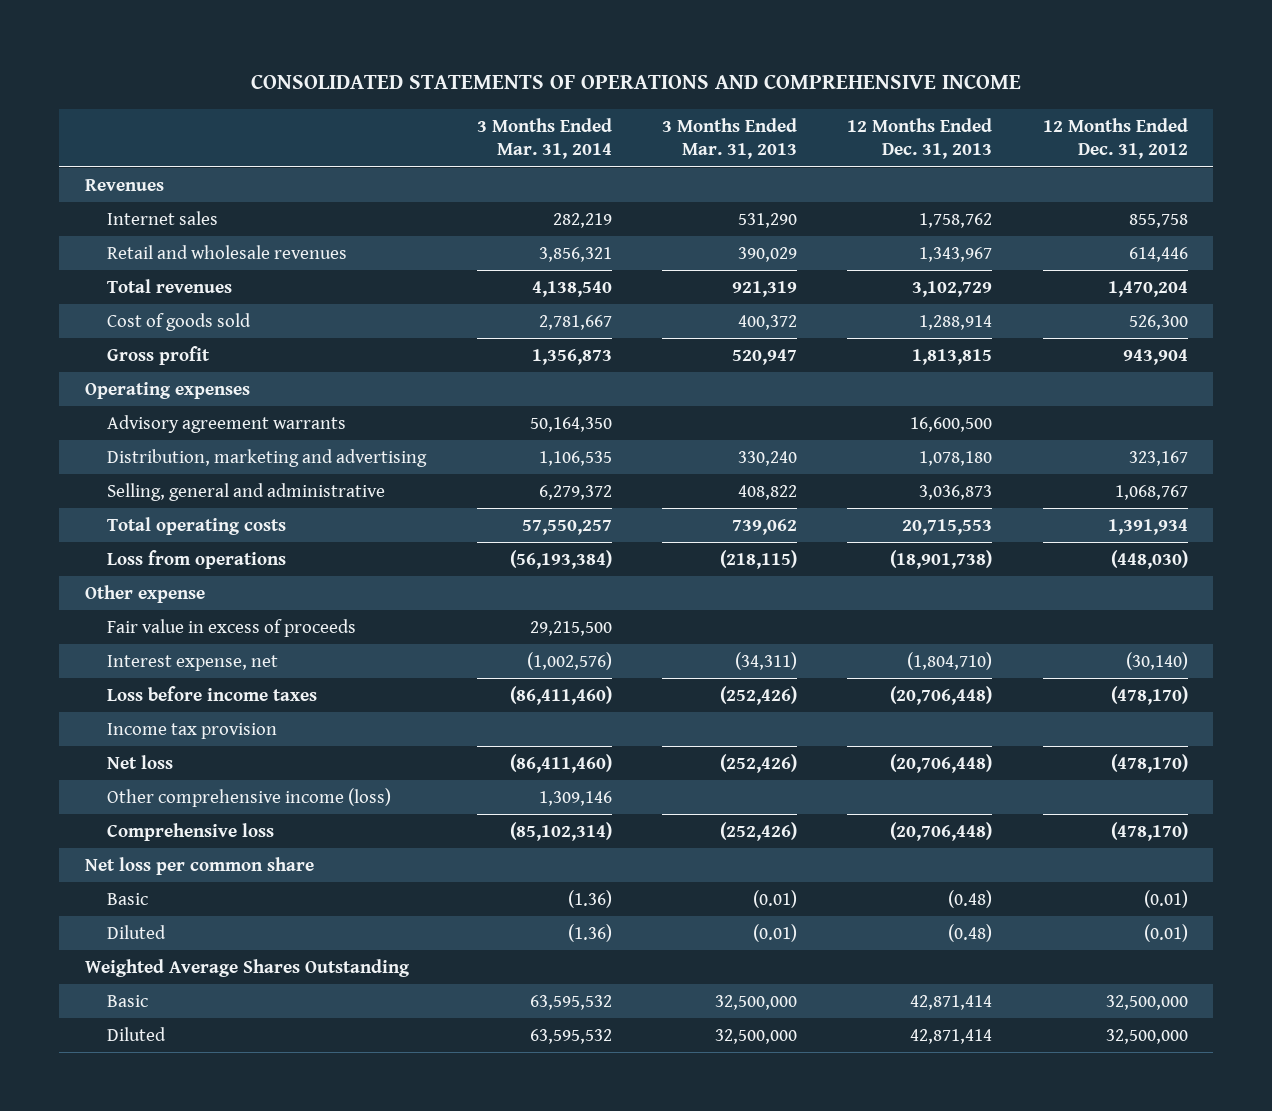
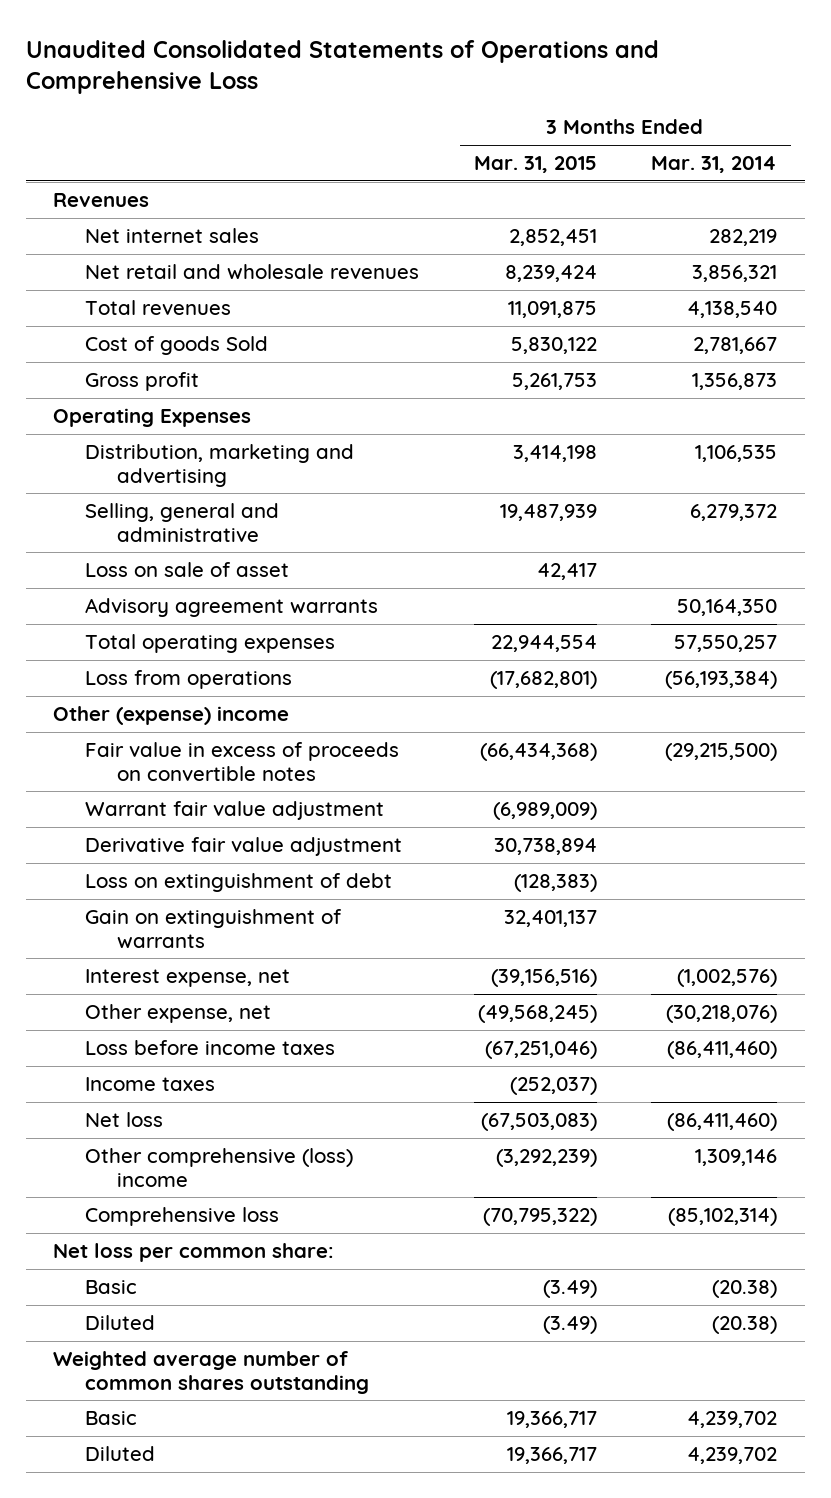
- CONSOLIDATED STATEMENTS OF OPERATIONS AND COMPREHENSIVE INCOME
+ Unaudited Consolidated Statements of Operations and Comprehensive Loss
- | 3 Months Ended Mar. 31, 2014 | 3 Months Ended Mar. 31, 2013 | 12 Months Ended Dec. 31, 2013 | 12 Months Ended Dec. 31, 2012
+ | 3 Months Ended Mar. 31, 2015 | 3 Months Ended Mar. 31, 2014
- Internet sales | 282,219 | 531,290 | 1,758,762 | 855,758
- Retail and wholesale revenues | 3,856,321 | 390,029 | 1,343,967 | 614,446
+ Net internet sales | 2,852,451 | 282,219
+ Net retail and wholesale revenues | 8,239,424 | 3,856,321
- Cost of goods sold | 2,781,667 | 400,372 | 1,288,914 | 526,300
+ Cost of goods Sold | 5,830,122 | 2,781,667
- Operating expenses
+ Operating Expenses
- Total operating costs | 57,550,257 | 739,062 | 20,715,553 | 1,391,934
+ Loss on sale of asset | 42,417 |
moved down: Advisory agreement warrants | | 50,164,350
+ Total operating expenses | 22,944,554 | 57,550,257
- Other expense
- Fair value in excess of proceeds | 29,215,500 | | |
+ Other (expense) income
+ Fair value in excess of proceeds on convertible notes | (66,434,368) | (29,215,500)
+ Warrant fair value adjustment | (6,989,009) |
+ Derivative fair value adjustment | 30,738,894 |
+ Loss on extinguishment of debt | (128,383) |
+ Gain on extinguishment of warrants | 32,401,137 |
+ Other expense, net | (49,568,245) | (30,218,076)
- Income tax provision
+ Income taxes | (252,037) |
- Other comprehensive income (loss) | 1,309,146 | | |
+ Other comprehensive (loss) income | (3,292,239) | 1,309,146
- Net loss per common share
- Basic | (1.36) | (0.01) | (0.48) | (0.01)
- Diluted | (1.36) | (0.01) | (0.48) | (0.01)
- Weighted Average Shares Outstanding
- Basic | 63,595,532 | 32,500,000 | 42,871,414 | 32,500,000
- Diluted | 63,595,532 | 32,500,000 | 42,871,414 | 32,500,000
+ Net loss per common share:
+ Basic | (3.49) | (20.38)
+ Diluted | (3.49) | (20.38)
+ Weighted average number of common shares outstanding
+ Basic | 19,366,717 | 4,239,702
+ Diluted | 19,366,717 | 4,239,702

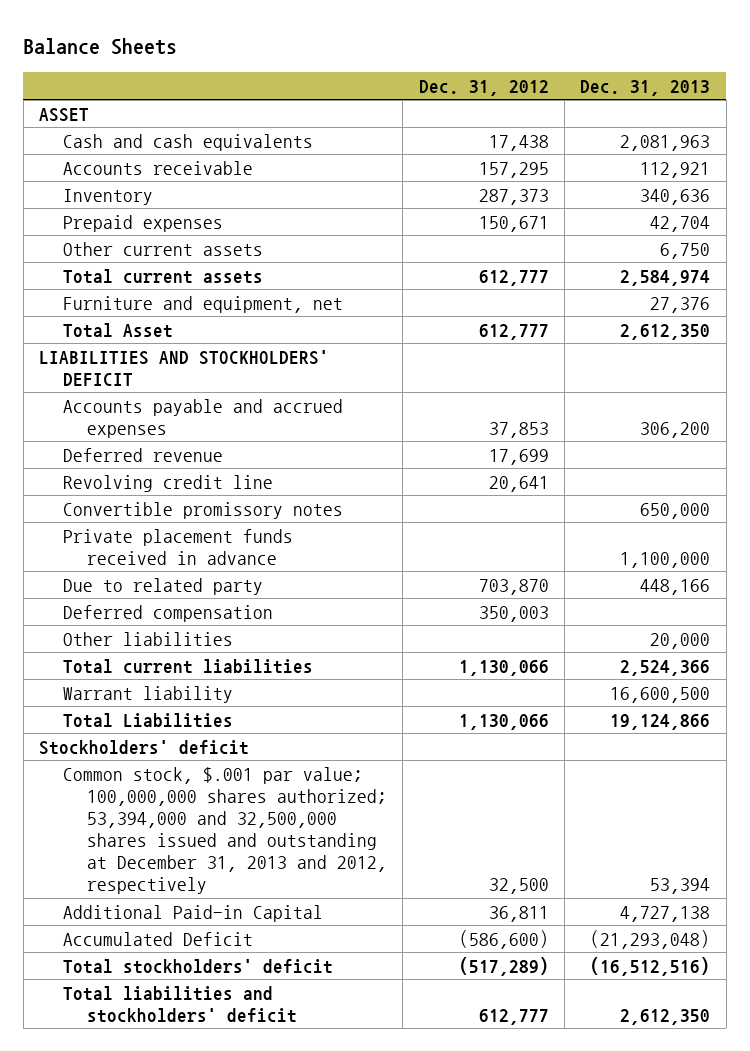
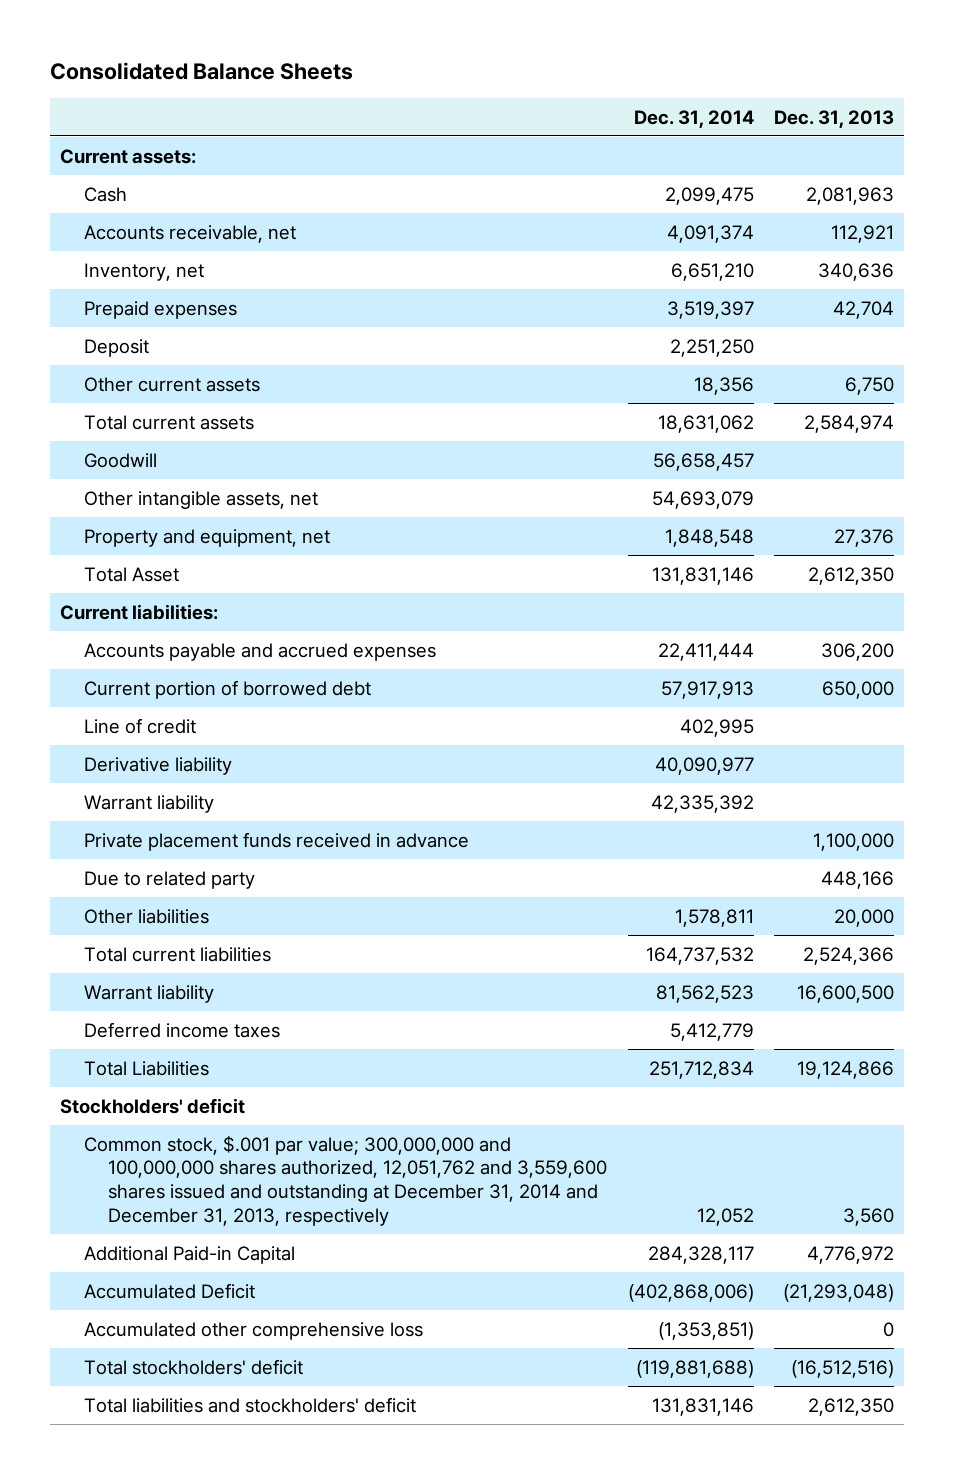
- Balance Sheets
+ Consolidated Balance Sheets
- | Dec. 31, 2012 | Dec. 31, 2013
+ | Dec. 31, 2014 | Dec. 31, 2013
- ASSET
- Cash and cash equivalents | 17,438 | 2,081,963
- Accounts receivable | 157,295 | 112,921
- Inventory | 287,373 | 340,636
+ Current assets:
+ Cash | 2,099,475 | 2,081,963
+ Accounts receivable, net | 4,091,374 | 112,921
+ Inventory, net | 6,651,210 | 340,636
+ Deposit | 2,251,250 |
- Furniture and equipment, net | | 27,376
+ Goodwill | 56,658,457 |
+ Other intangible assets, net | 54,693,079 |
+ Property and equipment, net | 1,848,548 | 27,376
- LIABILITIES AND STOCKHOLDERS' DEFICIT
+ Current liabilities:
- Deferred revenue | 17,699 |
- Revolving credit line | 20,641 |
- Convertible promissory notes | | 650,000
+ Current portion of borrowed debt | 57,917,913 | 650,000
+ Line of credit | 402,995 |
+ Derivative liability | 40,090,977 |
+ Warrant liability | 42,335,392 |
- Deferred compensation | 350,003 |
+ Deferred income taxes | 5,412,779 |
- Common stock, $.001 par value; 100,000,000 shares authorized; 53,394,000 and 32,500,000 shares issued and outstanding at December 31, 2013 and 2012, respectively | 32,500 | 53,394
- Additional Paid-in Capital | 36,811 | 4,727,138
+ Common stock, $.001 par value; 300,000,000 and 100,000,000 shares authorized, 12,051,762 and 3,559,600 shares issued and outstanding at December 31, 2014 and December 31, 2013, respectively | 12,052 | 3,560
+ Additional Paid-in Capital | 284,328,117 | 4,776,972
+ Accumulated other comprehensive loss | (1,353,851) | 0

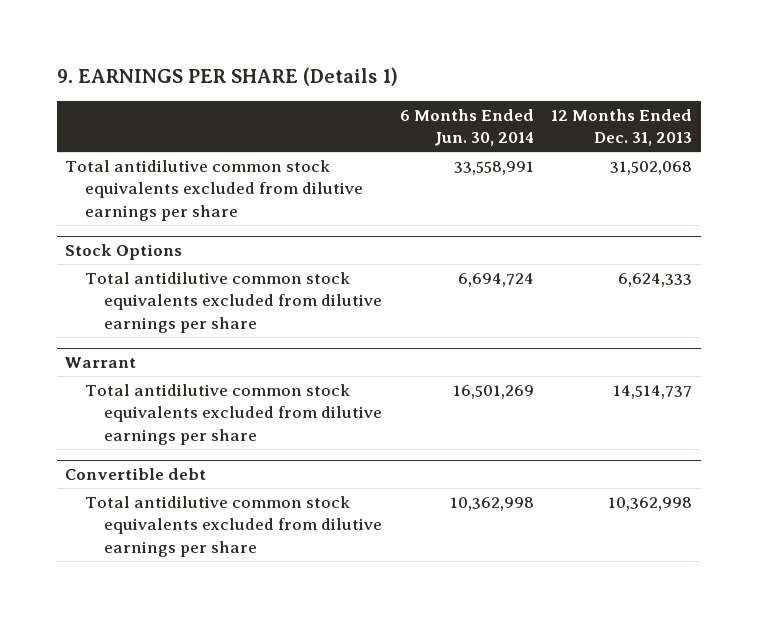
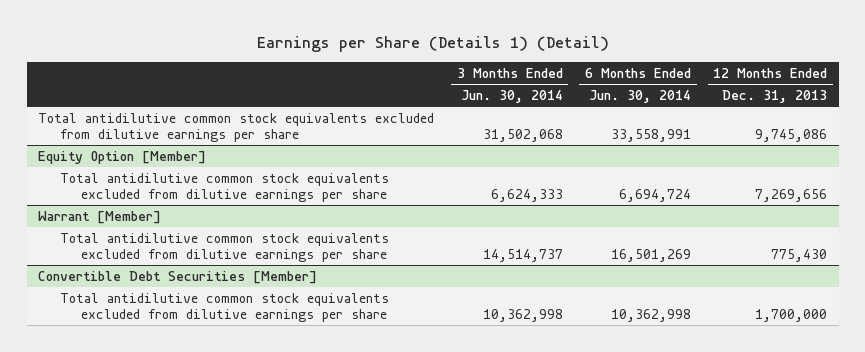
- 9. EARNINGS PER SHARE (Details 1)
+ Earnings per Share (Details 1) (Detail)
- | 6 Months Ended Jun. 30, 2014 | 12 Months Ended Dec. 31, 2013
+ | 3 Months Ended Jun. 30, 2014 | 6 Months Ended Jun. 30, 2014 | 12 Months Ended Dec. 31, 2013
- Total antidilutive common stock equivalents excluded from dilutive earnings per share | 33,558,991 | 31,502,068
- Stock Options
- Total antidilutive common stock equivalents excluded from dilutive earnings per share | 6,694,724 | 6,624,333
- Warrant
- Total antidilutive common stock equivalents excluded from dilutive earnings per share | 16,501,269 | 14,514,737
- Convertible debt
- Total antidilutive common stock equivalents excluded from dilutive earnings per share | 10,362,998 | 10,362,998
+ Total antidilutive common stock equivalents excluded from dilutive earnings per share | 31,502,068 | 33,558,991 | 9,745,086
+ Equity Option [Member]
+ Total antidilutive common stock equivalents excluded from dilutive earnings per share | 6,624,333 | 6,694,724 | 7,269,656
+ Warrant [Member]
+ Total antidilutive common stock equivalents excluded from dilutive earnings per share | 14,514,737 | 16,501,269 | 775,430
+ Convertible Debt Securities [Member]
+ Total antidilutive common stock equivalents excluded from dilutive earnings per share | 10,362,998 | 10,362,998 | 1,700,000

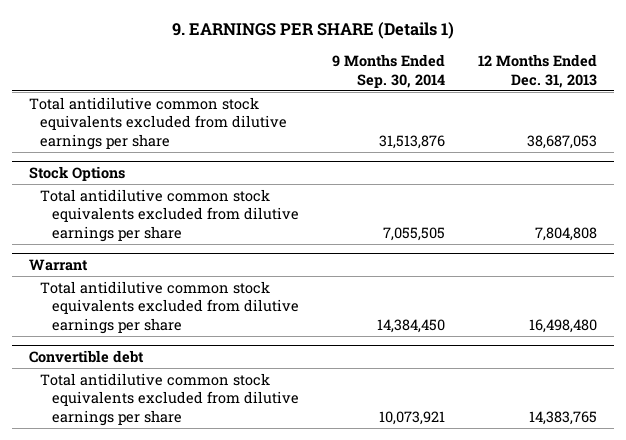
- Earnings per Share (Details 1) (Detail)
+ 9. EARNINGS PER SHARE (Details 1)
- | 3 Months Ended Jun. 30, 2014 | 6 Months Ended Jun. 30, 2014 | 12 Months Ended Dec. 31, 2013
+ | 9 Months Ended Sep. 30, 2014 | 12 Months Ended Dec. 31, 2013
- Total antidilutive common stock equivalents excluded from dilutive earnings per share | 31,502,068 | 33,558,991 | 9,745,086
- Equity Option [Member]
- Total antidilutive common stock equivalents excluded from dilutive earnings per share | 6,624,333 | 6,694,724 | 7,269,656
- Warrant [Member]
- Total antidilutive common stock equivalents excluded from dilutive earnings per share | 14,514,737 | 16,501,269 | 775,430
- Convertible Debt Securities [Member]
- Total antidilutive common stock equivalents excluded from dilutive earnings per share | 10,362,998 | 10,362,998 | 1,700,000
+ Total antidilutive common stock equivalents excluded from dilutive earnings per share | 31,513,876 | 38,687,053
+ Stock Options
+ Total antidilutive common stock equivalents excluded from dilutive earnings per share | 7,055,505 | 7,804,808
+ Warrant
+ Total antidilutive common stock equivalents excluded from dilutive earnings per share | 14,384,450 | 16,498,480
+ Convertible debt
+ Total antidilutive common stock equivalents excluded from dilutive earnings per share | 10,073,921 | 14,383,765

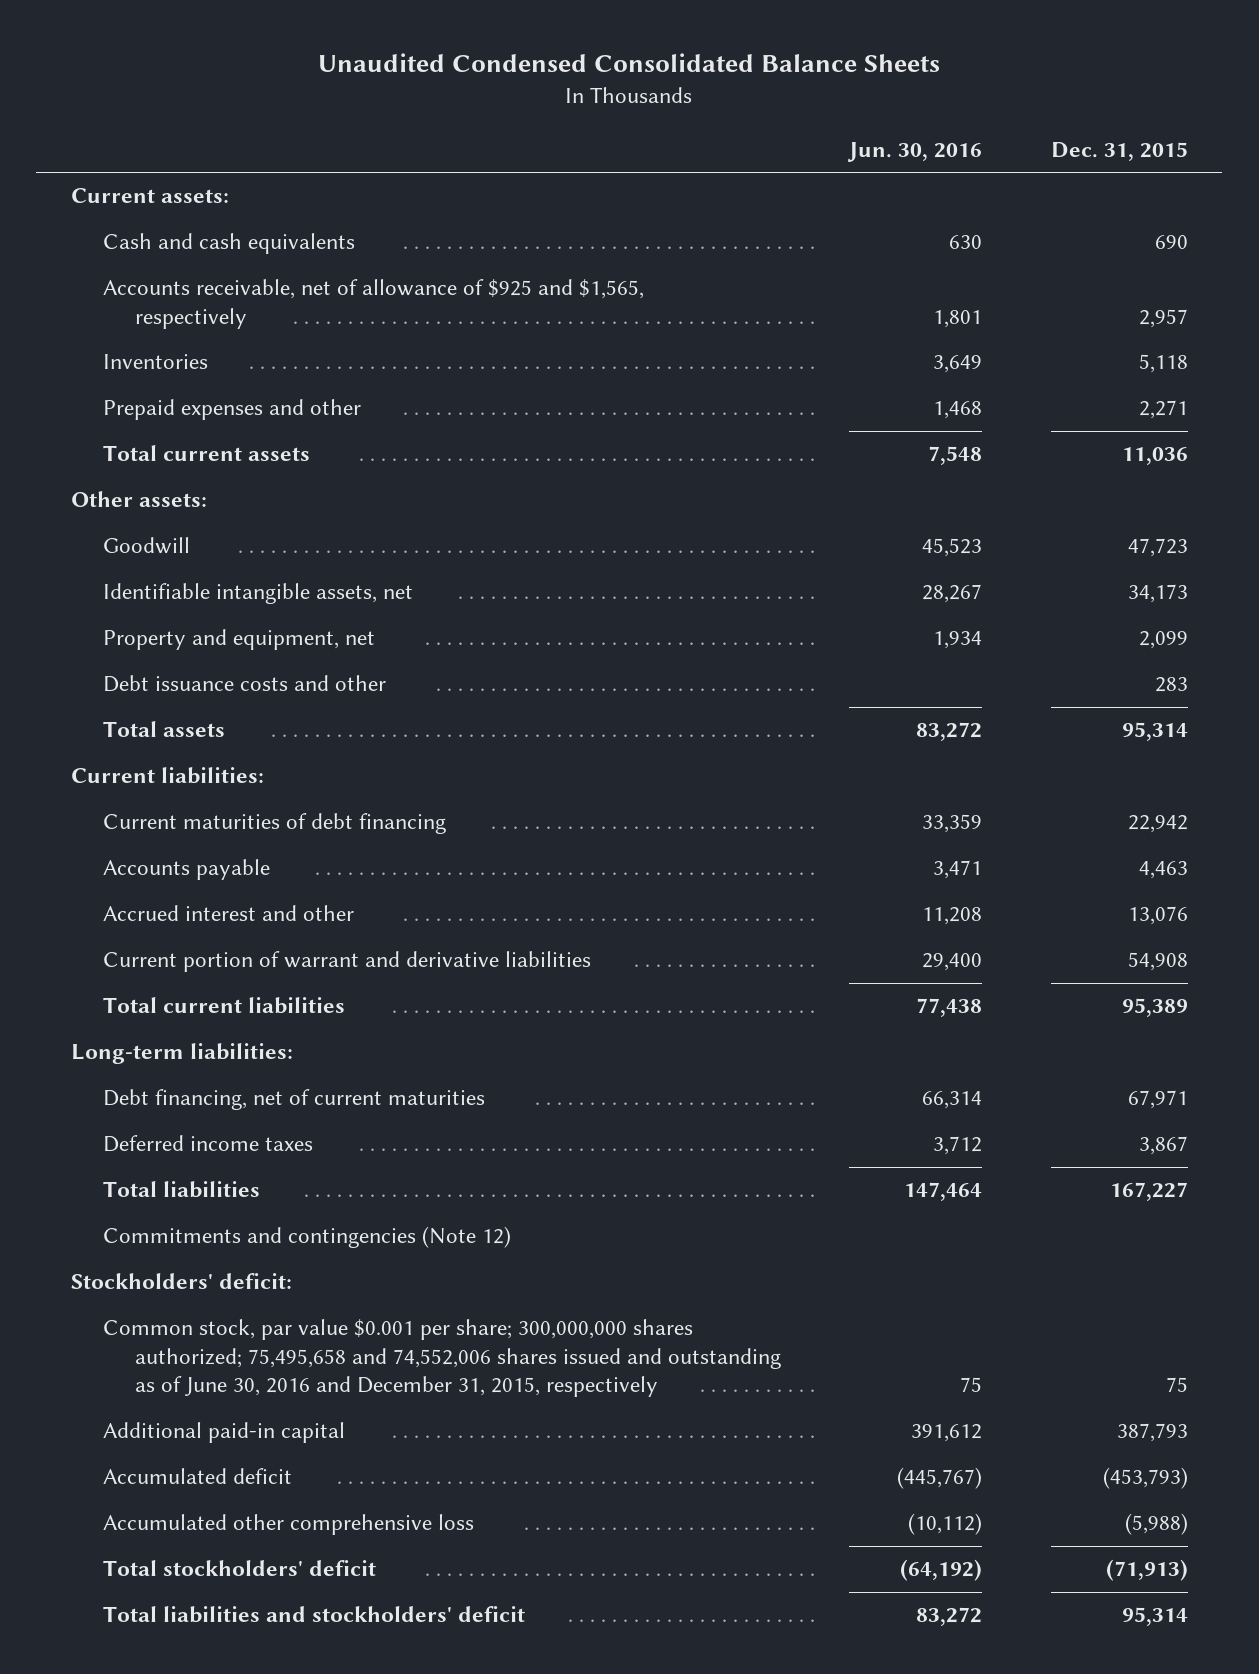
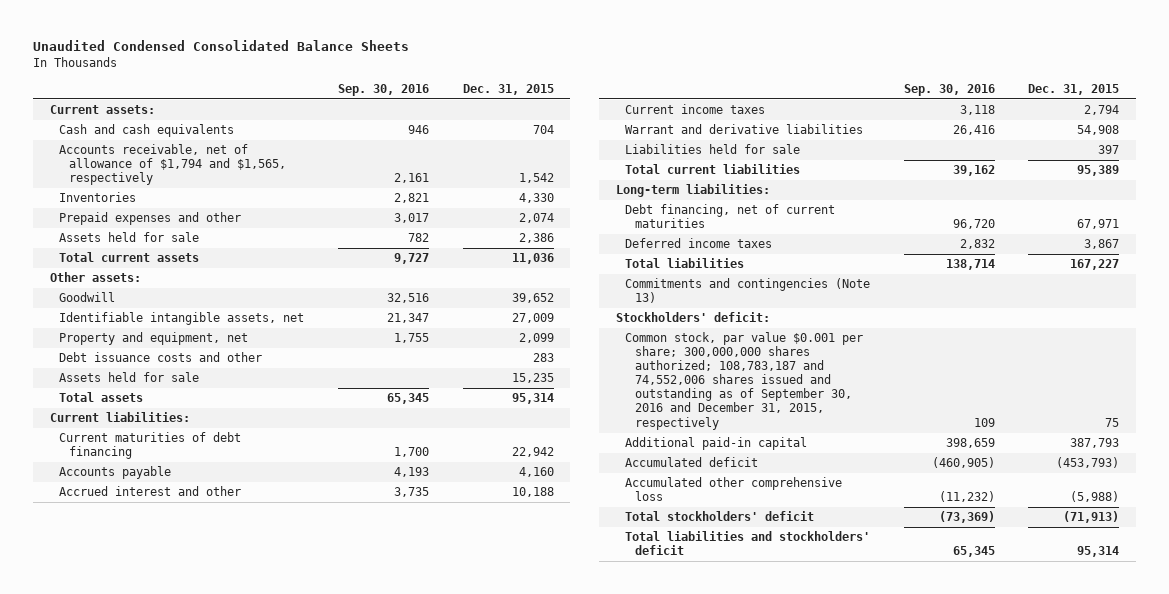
- | Jun. 30, 2016 | Dec. 31, 2015
+ | Sep. 30, 2016 | Dec. 31, 2015
- Cash and cash equivalents | 630 | 690
- Accounts receivable, net of allowance of $925 and $1,565, respectively | 1,801 | 2,957
- Inventories | 3,649 | 5,118
- Prepaid expenses and other | 1,468 | 2,271
+ Cash and cash equivalents | 946 | 704
+ Accounts receivable, net of allowance of $1,794 and $1,565, respectively | 2,161 | 1,542
+ Inventories | 2,821 | 4,330
+ Prepaid expenses and other | 3,017 | 2,074
+ Assets held for sale | 782 | 2,386
- Goodwill | 45,523 | 47,723
- Identifiable intangible assets, net | 28,267 | 34,173
+ Goodwill | 32,516 | 39,652
+ Identifiable intangible assets, net | 21,347 | 27,009
+ Assets held for sale | | 15,235
- Accounts payable | 3,471 | 4,463
- Accrued interest and other | 11,208 | 13,076
- Current portion of warrant and derivative liabilities | 29,400 | 54,908
+ Accounts payable | 4,193 | 4,160
+ Accrued interest and other | 3,735 | 10,188
+ Current income taxes | 3,118 | 2,794
+ Warrant and derivative liabilities | 26,416 | 54,908
+ Liabilities held for sale | | 397
- Commitments and contingencies (Note 12)
+ Commitments and contingencies (Note 13)
- Common stock, par value $0.001 per share; 300,000,000 shares authorized; 75,495,658 and 74,552,006 shares issued and outstanding as of June 30, 2016 and December 31, 2015, respectively | 75 | 75
+ Common stock, par value $0.001 per share; 300,000,000 shares authorized; 108,783,187 and 74,552,006 shares issued and outstanding as of September 30, 2016 and December 31, 2015, respectively | 109 | 75

